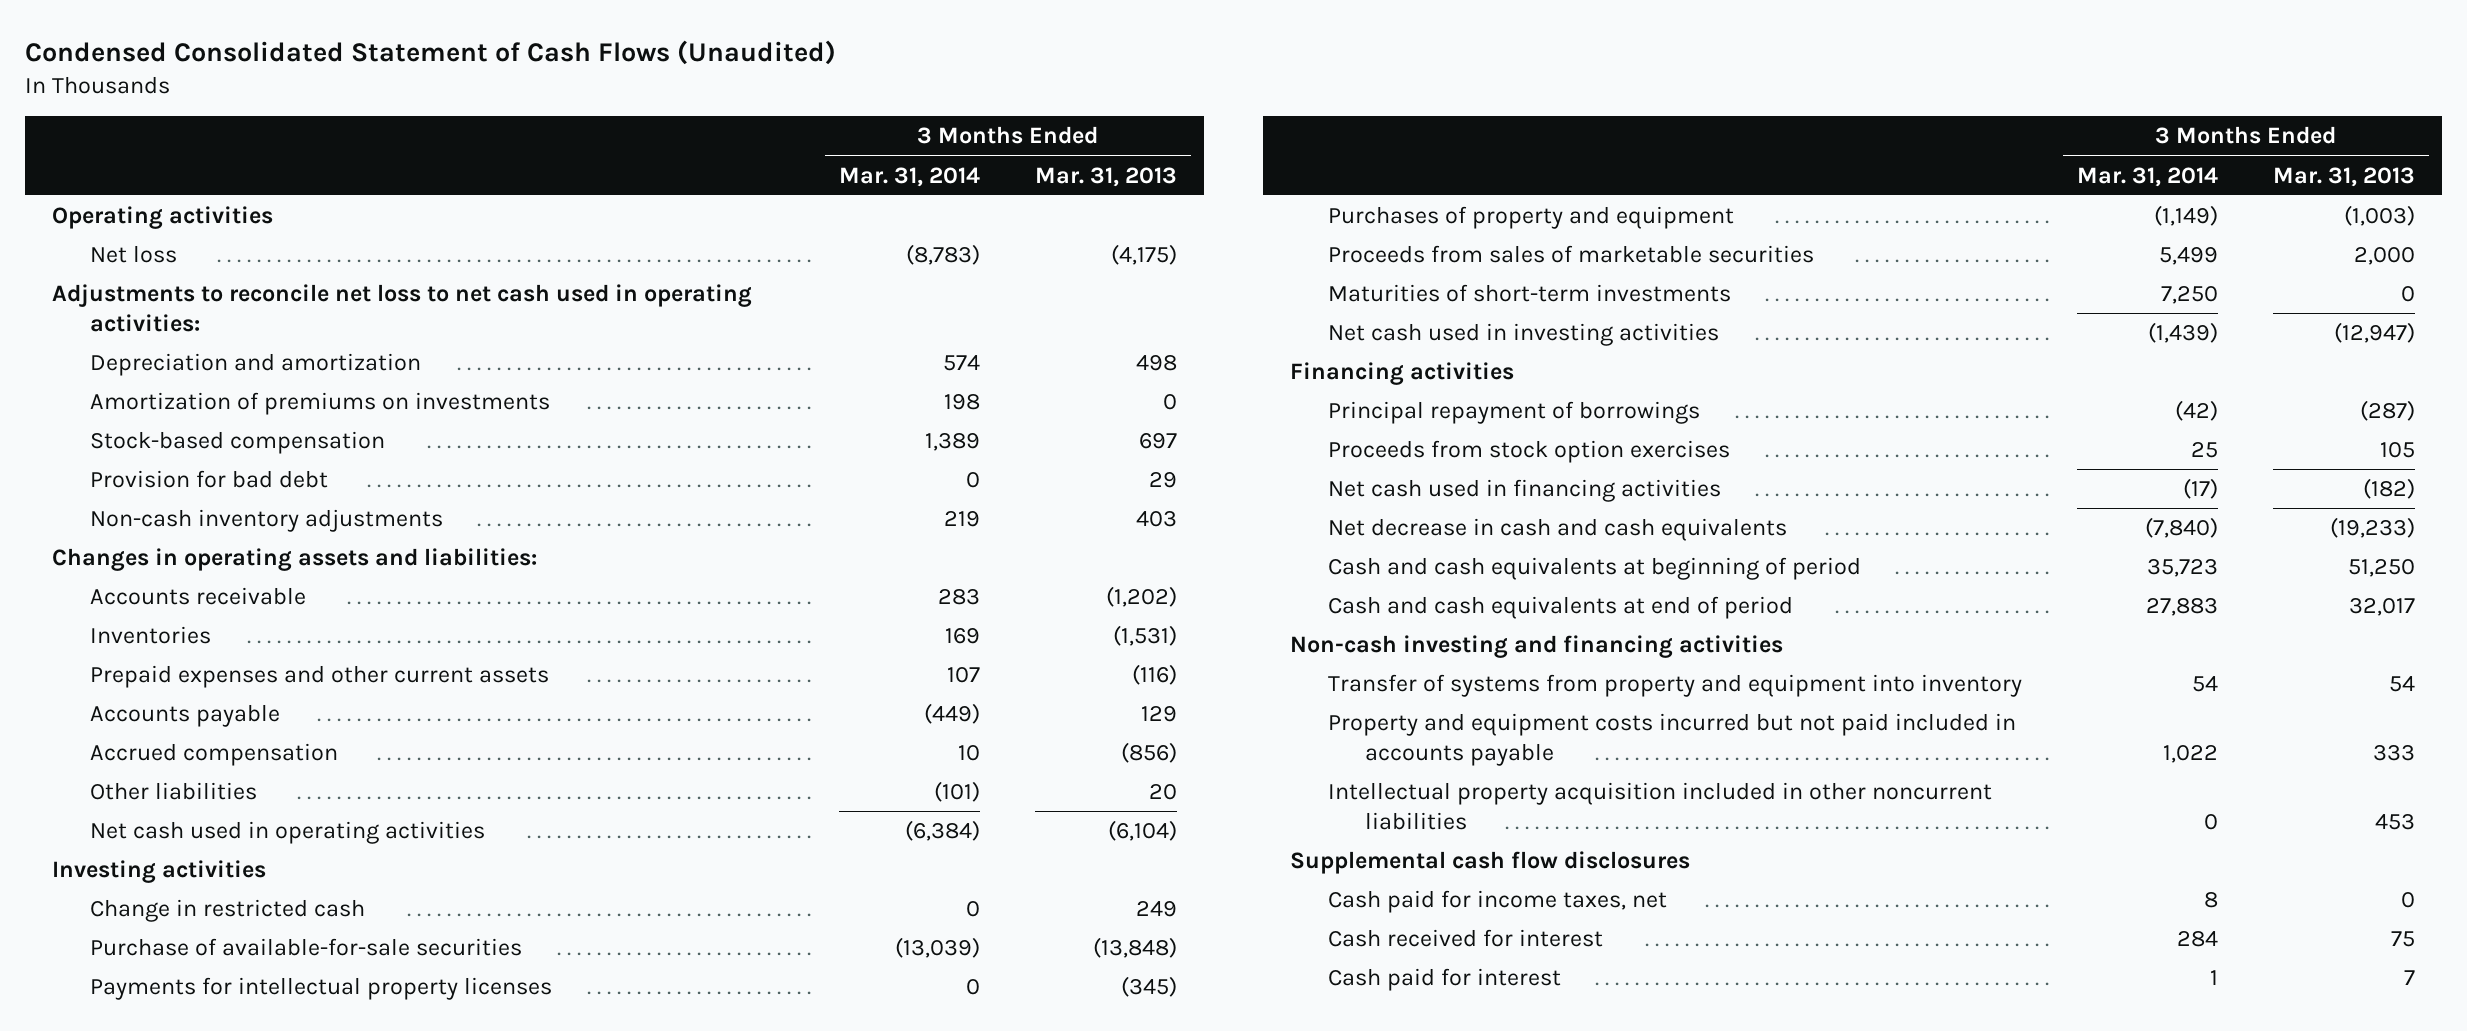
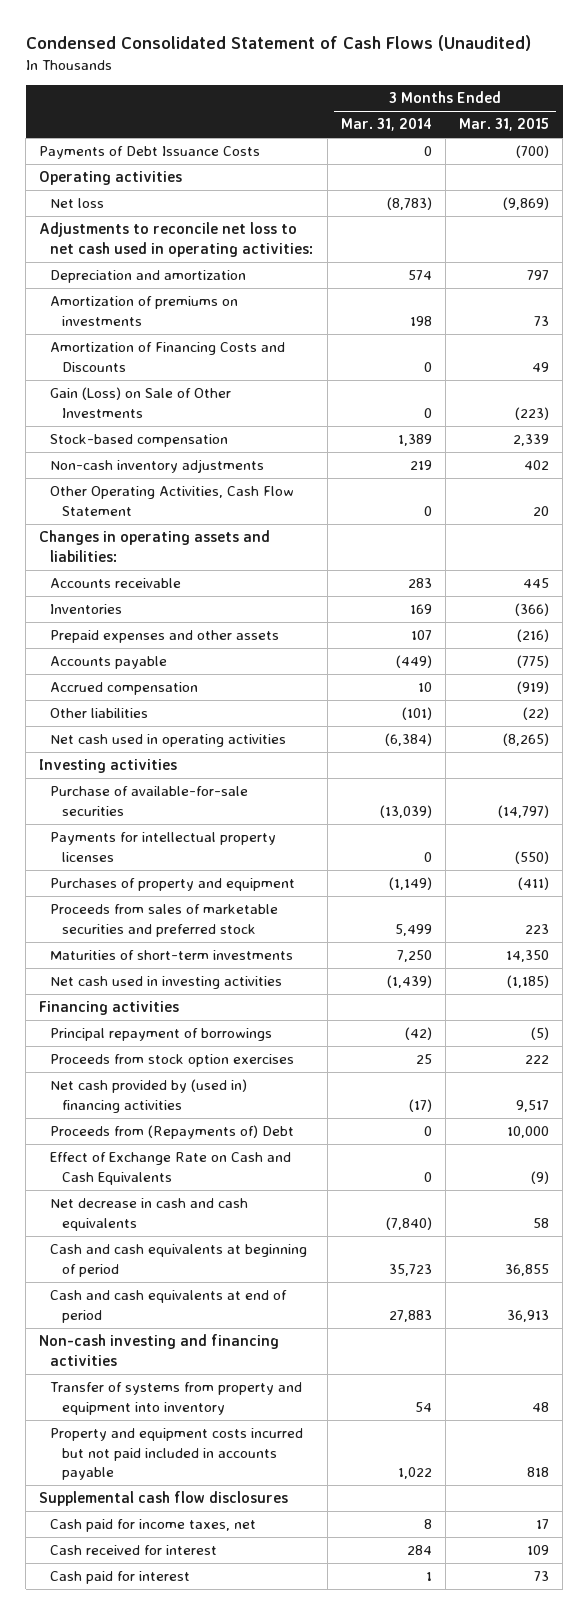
- | 3 Months Ended Mar. 31, 2014 | 3 Months Ended Mar. 31, 2013
+ | 3 Months Ended Mar. 31, 2014 | 3 Months Ended Mar. 31, 2015
+ Payments of Debt Issuance Costs | 0 | (700)
+ Amortization of Financing Costs and Discounts | 0 | 49
+ Gain (Loss) on Sale of Other Investments | 0 | (223)
- Provision for bad debt | 0 | 29
+ Other Operating Activities, Cash Flow Statement | 0 | 20
- Prepaid expenses and other current assets | 107 | (116)
+ Prepaid expenses and other assets | 107 | (216)
- Change in restricted cash | 0 | 249
- Proceeds from sales of marketable securities | 5,499 | 2,000
+ Proceeds from sales of marketable securities and preferred stock | 5,499 | 223
- Net cash used in financing activities | (17) | (182)
+ Net cash provided by (used in) financing activities | (17) | 9,517
+ Proceeds from (Repayments of) Debt | 0 | 10,000
+ Effect of Exchange Rate on Cash and Cash Equivalents | 0 | (9)
- Intellectual property acquisition included in other noncurrent liabilities | 0 | 453

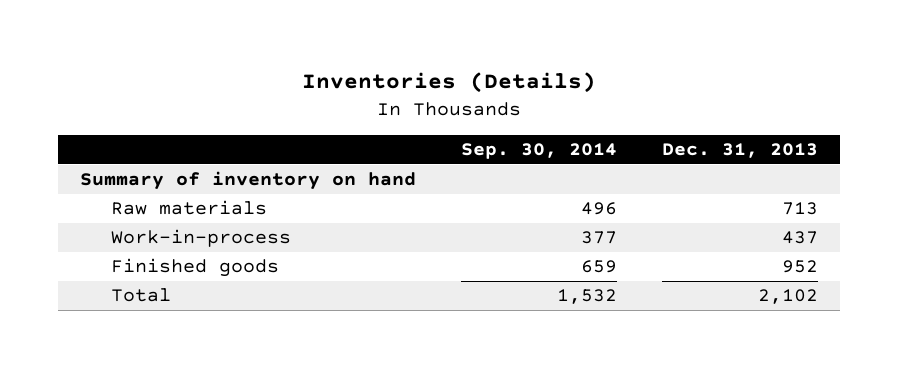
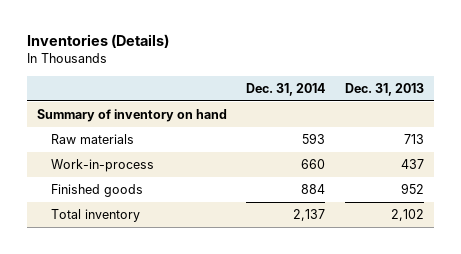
- | Sep. 30, 2014 | Dec. 31, 2013
+ | Dec. 31, 2014 | Dec. 31, 2013
- Total | 1,532 | 2,102
+ Total inventory | 2,137 | 2,102

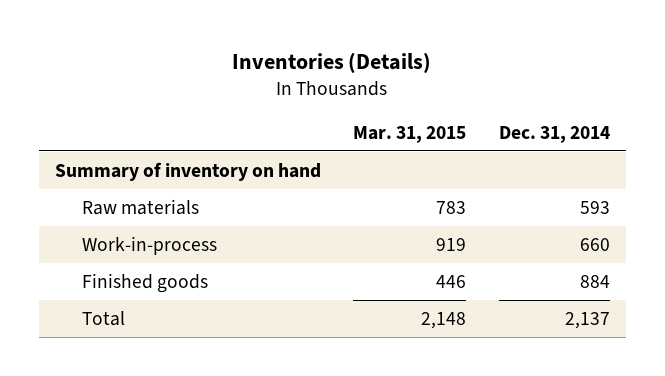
- | Dec. 31, 2014 | Dec. 31, 2013
+ | Mar. 31, 2015 | Dec. 31, 2014
- Total inventory | 2,137 | 2,102
+ Total | 2,148 | 2,137

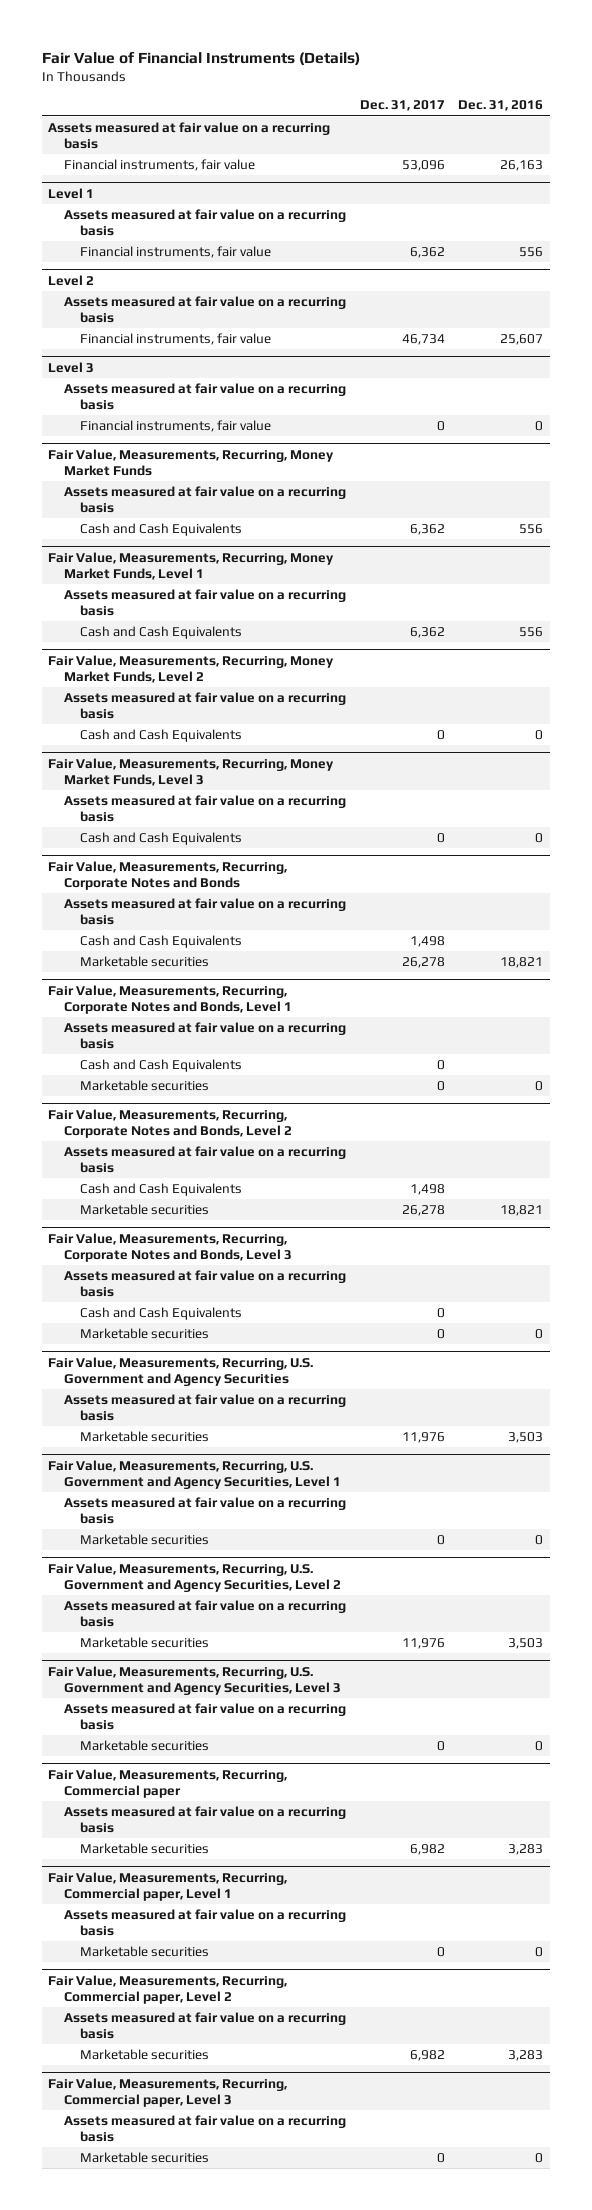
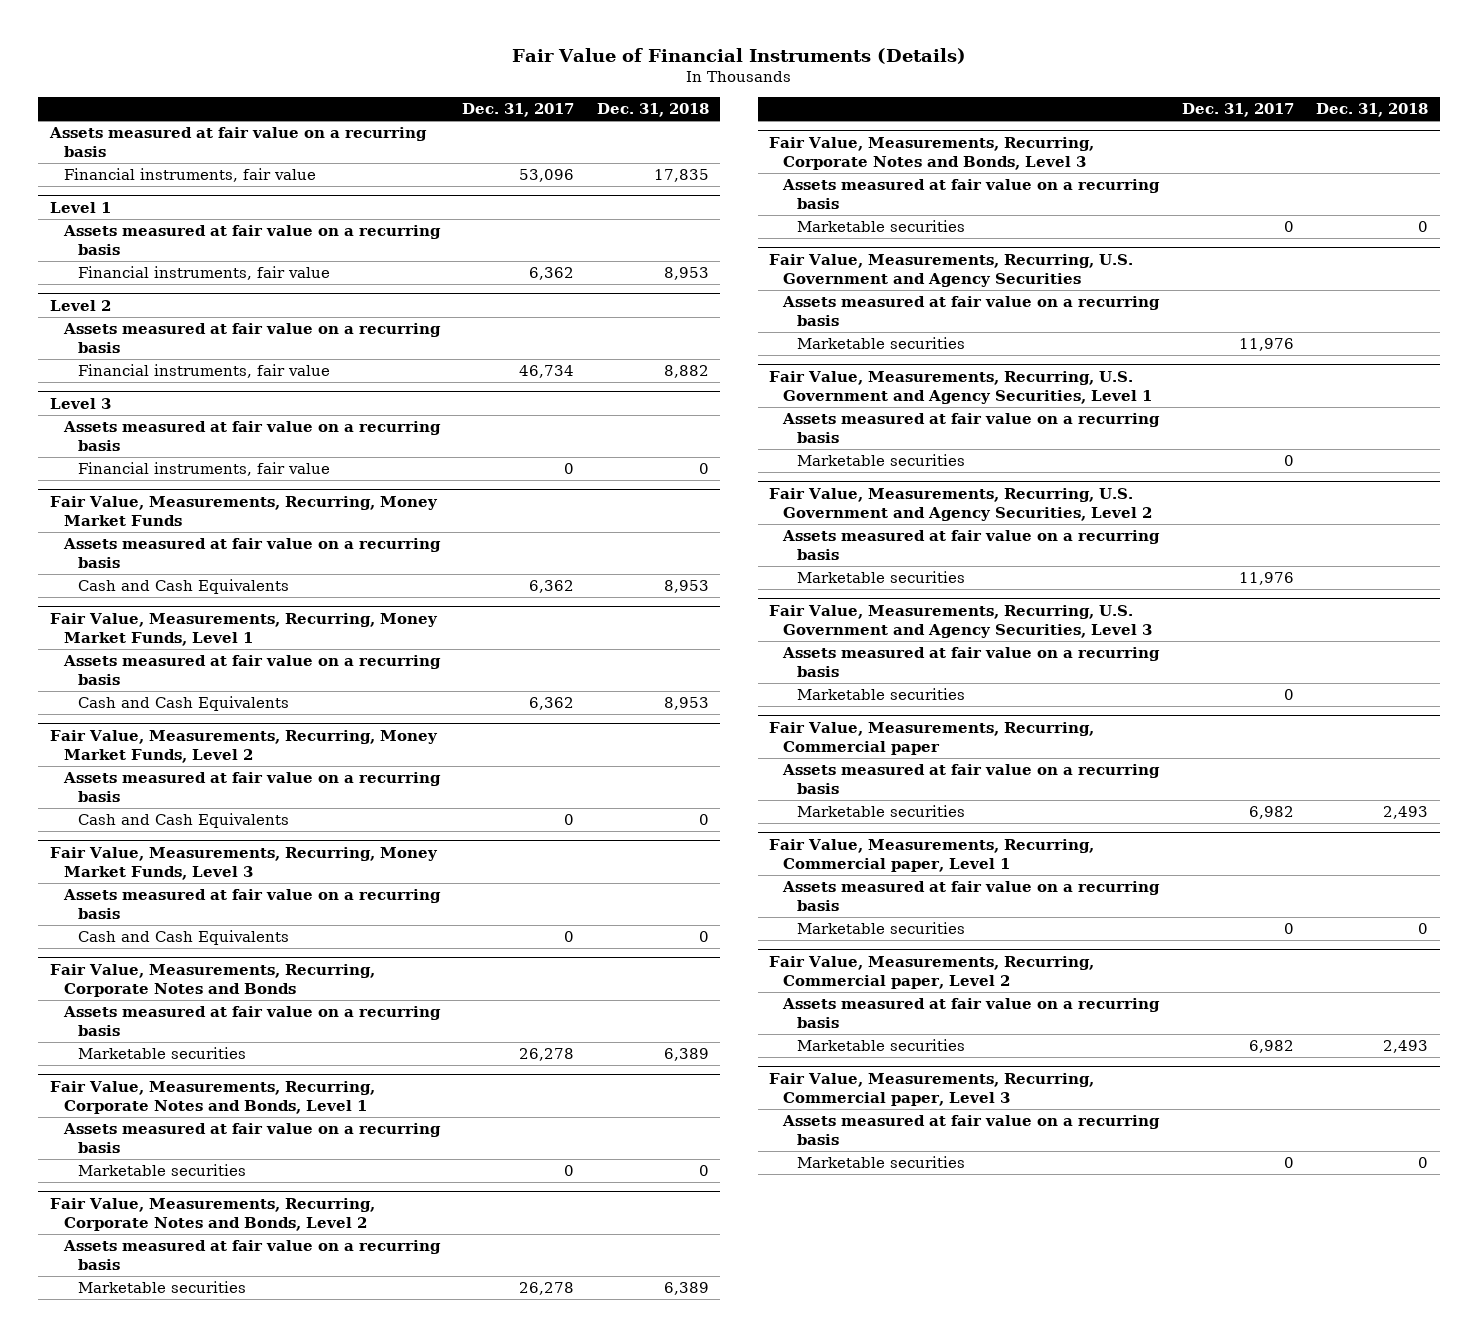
- | Dec. 31, 2017 | Dec. 31, 2016
+ | Dec. 31, 2017 | Dec. 31, 2018
@ Fair Value, Measurements, Recurring, Corporate Notes and Bonds
- Cash and Cash Equivalents | 1,498 |
@ Fair Value, Measurements, Recurring, Corporate Notes and Bonds, Level 1
- Cash and Cash Equivalents | 0 |
@ Fair Value, Measurements, Recurring, Corporate Notes and Bonds, Level 2
- Cash and Cash Equivalents | 1,498 |
@ Fair Value, Measurements, Recurring, Corporate Notes and Bonds, Level 3
- Cash and Cash Equivalents | 0 |

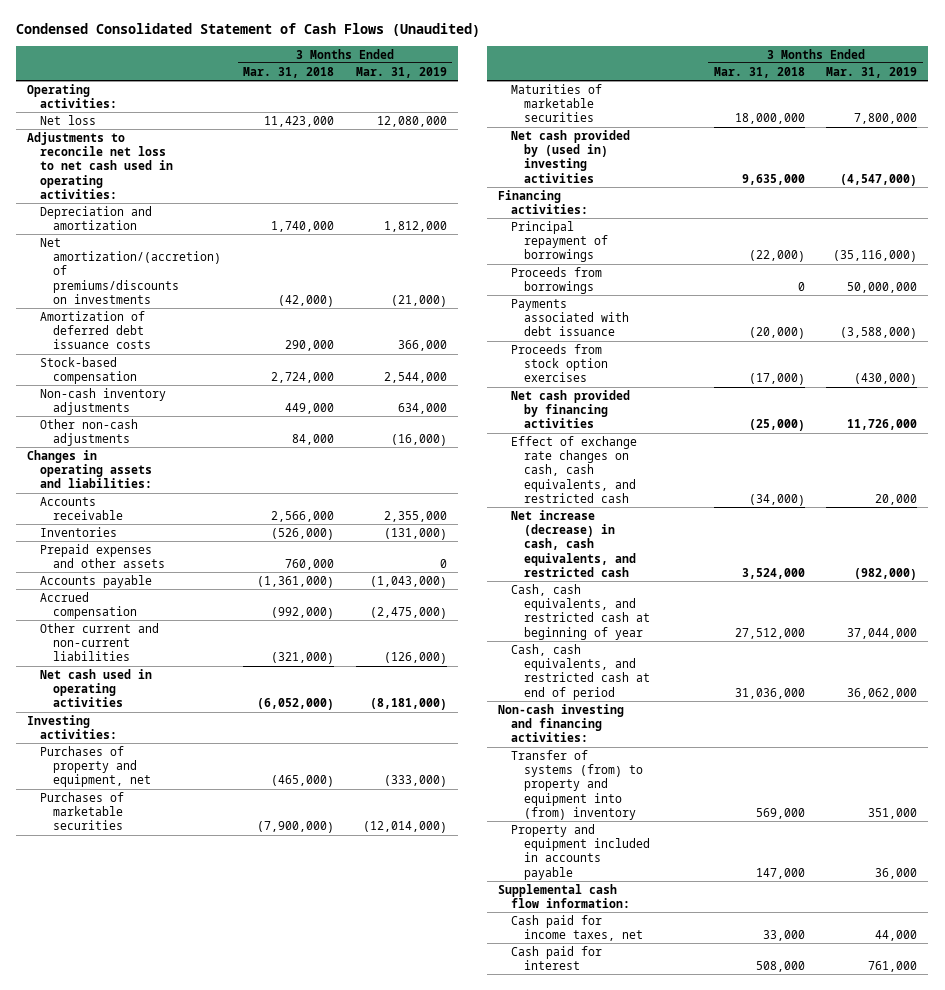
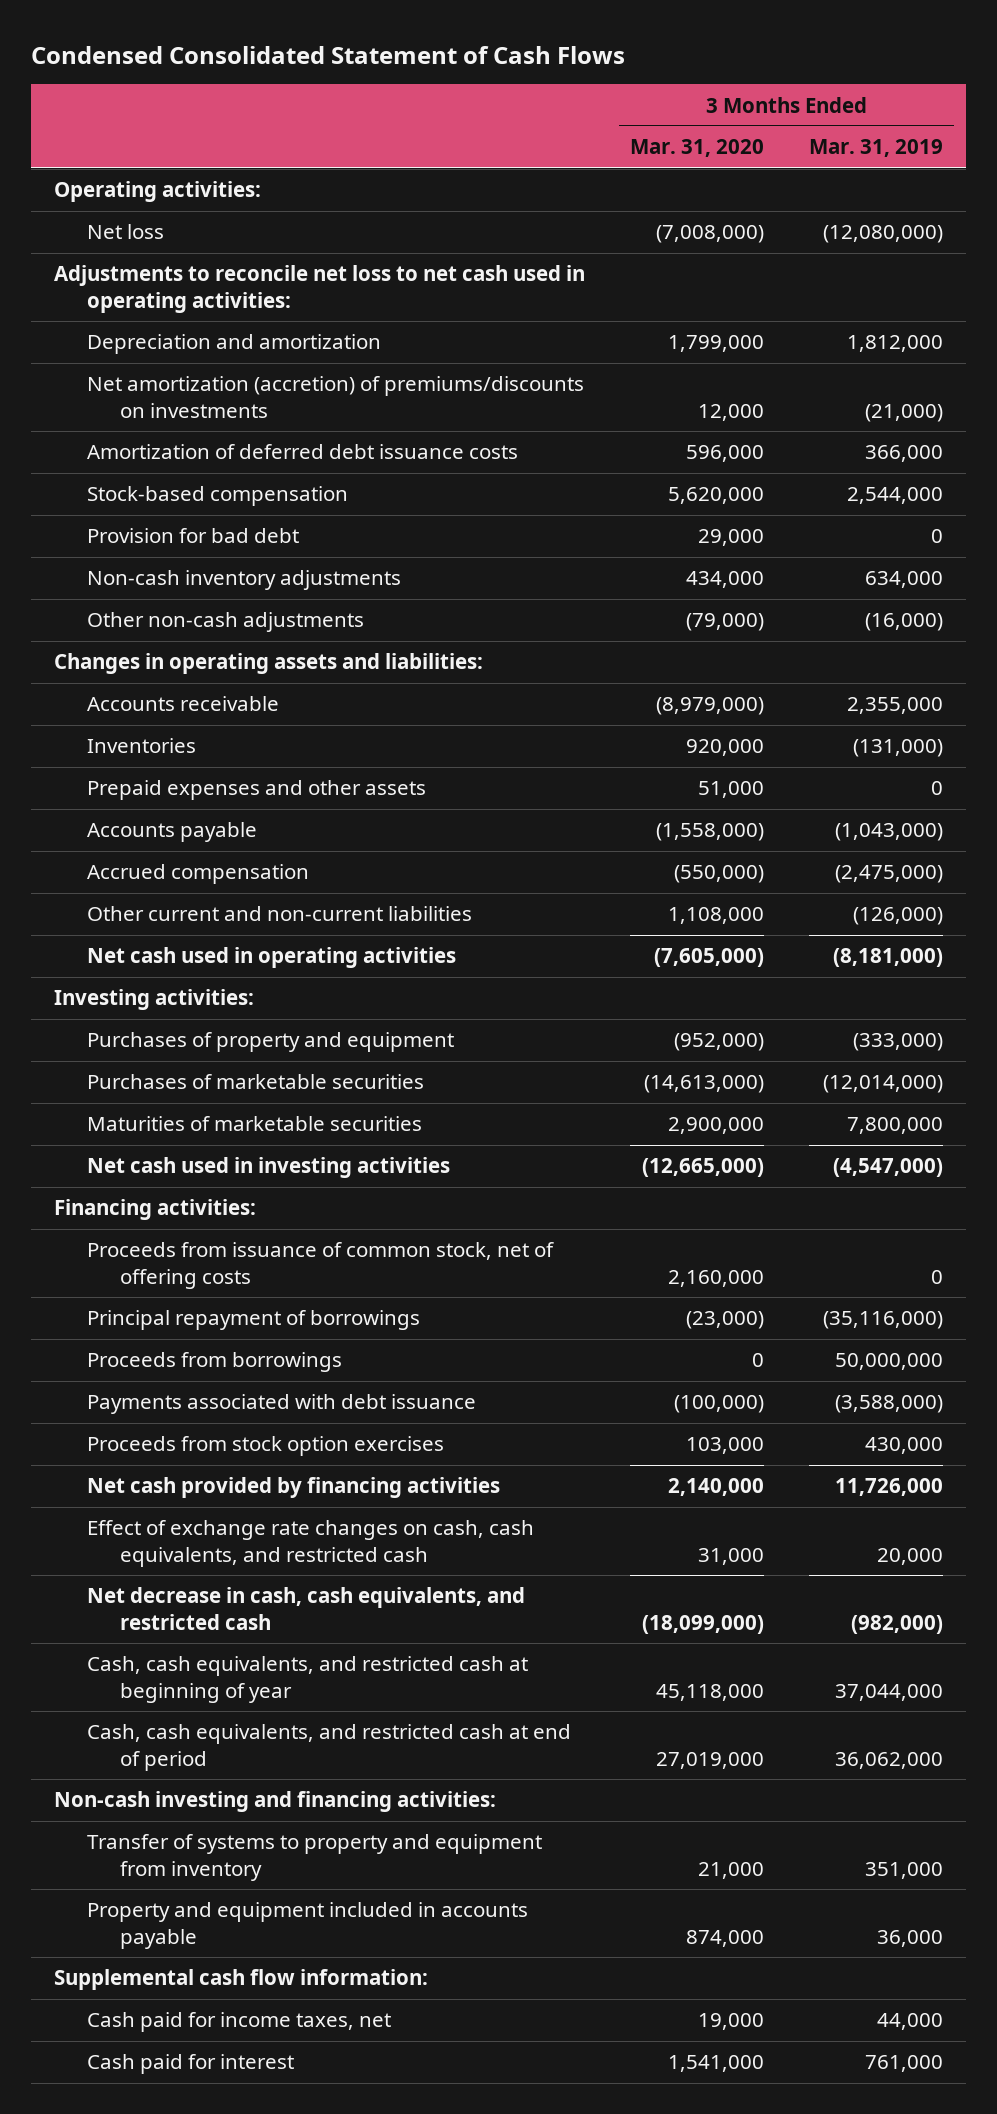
- Condensed Consolidated Statement of Cash Flows (Unaudited)
+ Condensed Consolidated Statement of Cash Flows
- | 3 Months Ended Mar. 31, 2018 | 3 Months Ended Mar. 31, 2019
+ | 3 Months Ended Mar. 31, 2020 | 3 Months Ended Mar. 31, 2019
- Net loss | 11,423,000 | 12,080,000
+ Net loss | (7,008,000) | (12,080,000)
- Net amortization/(accretion) of premiums/discounts on investments | (42,000) | (21,000)
+ Net amortization (accretion) of premiums/discounts on investments | 12,000 | (21,000)
+ Provision for bad debt | 29,000 | 0
- Purchases of property and equipment, net | (465,000) | (333,000)
+ Purchases of property and equipment | (952,000) | (333,000)
- Net cash provided by (used in) investing activities | 9,635,000 | (4,547,000)
+ Net cash used in investing activities | (12,665,000) | (4,547,000)
+ Proceeds from issuance of common stock, net of offering costs | 2,160,000 | 0
- Proceeds from stock option exercises | (17,000) | (430,000)
+ Proceeds from stock option exercises | 103,000 | 430,000
- Net increase (decrease) in cash, cash equivalents, and restricted cash | 3,524,000 | (982,000)
+ Net decrease in cash, cash equivalents, and restricted cash | (18,099,000) | (982,000)
- Transfer of systems (from) to property and equipment into (from) inventory | 569,000 | 351,000
+ Transfer of systems to property and equipment from inventory | 21,000 | 351,000

